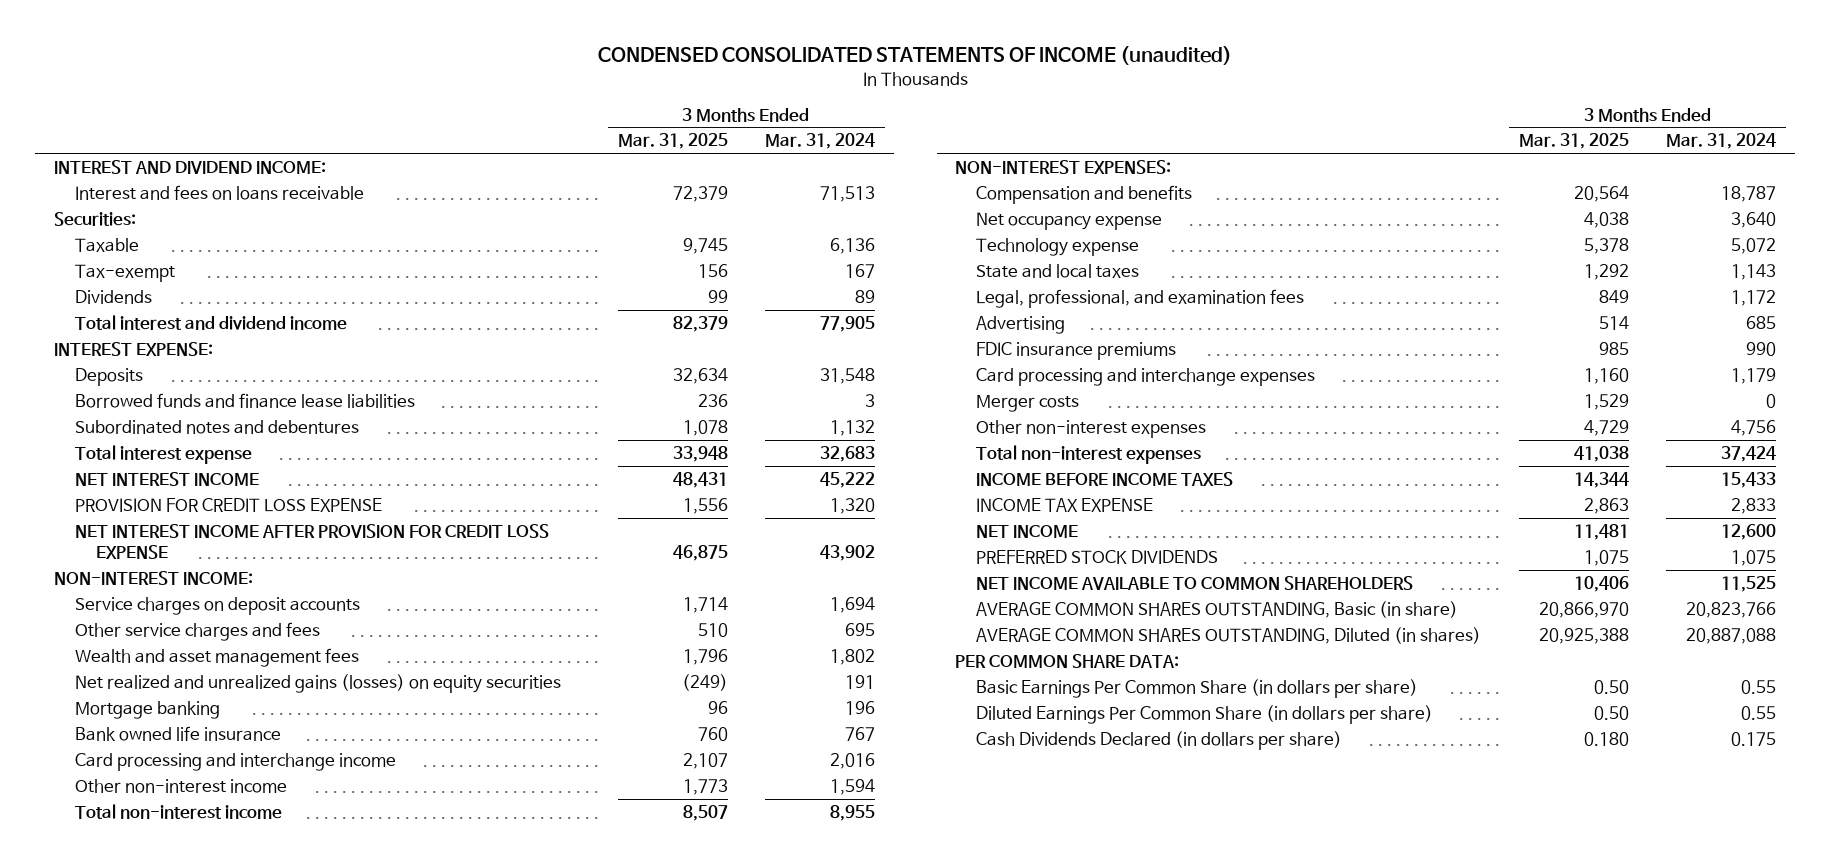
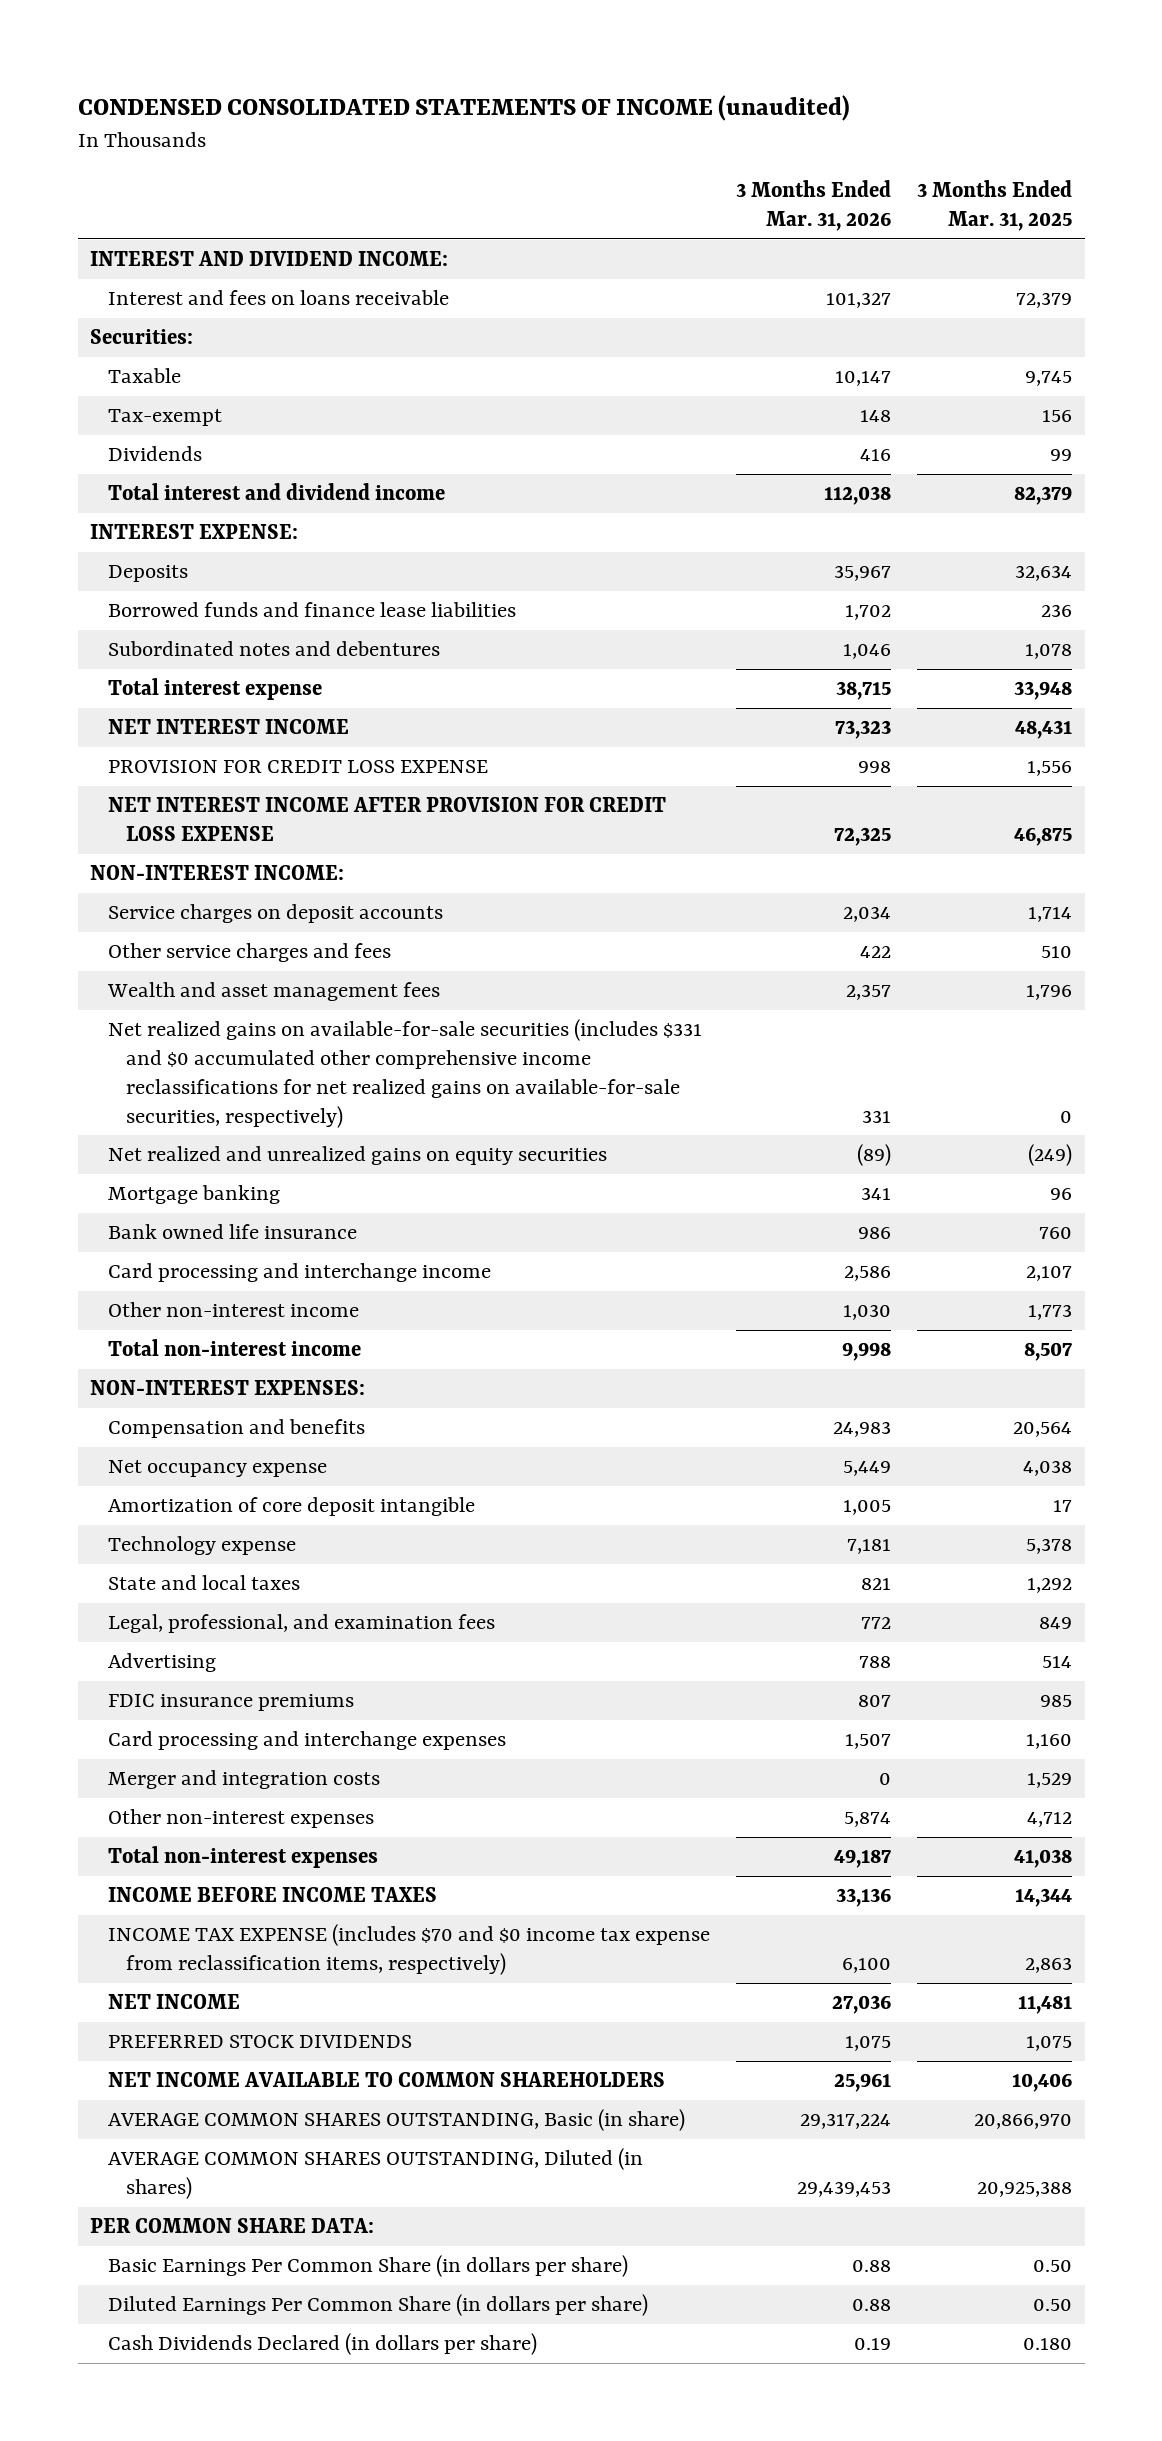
- | 3 Months Ended Mar. 31, 2025 | 3 Months Ended Mar. 31, 2024
+ | 3 Months Ended Mar. 31, 2026 | 3 Months Ended Mar. 31, 2025
- Net realized and unrealized gains (losses) on equity securities | (249) | 191
+ Net realized gains on available-for-sale securities (includes $331 and $0 accumulated other comprehensive income reclassifications for net realized gains on available-for-sale securities, respectively) | 331 | 0
+ Net realized and unrealized gains on equity securities | (89) | (249)
+ Amortization of core deposit intangible | 1,005 | 17
- Merger costs | 1,529 | 0
- Other non-interest expenses | 4,729 | 4,756
+ Merger and integration costs | 0 | 1,529
+ Other non-interest expenses | 5,874 | 4,712
- INCOME TAX EXPENSE | 2,863 | 2,833
+ INCOME TAX EXPENSE (includes $70 and $0 income tax expense from reclassification items, respectively) | 6,100 | 2,863

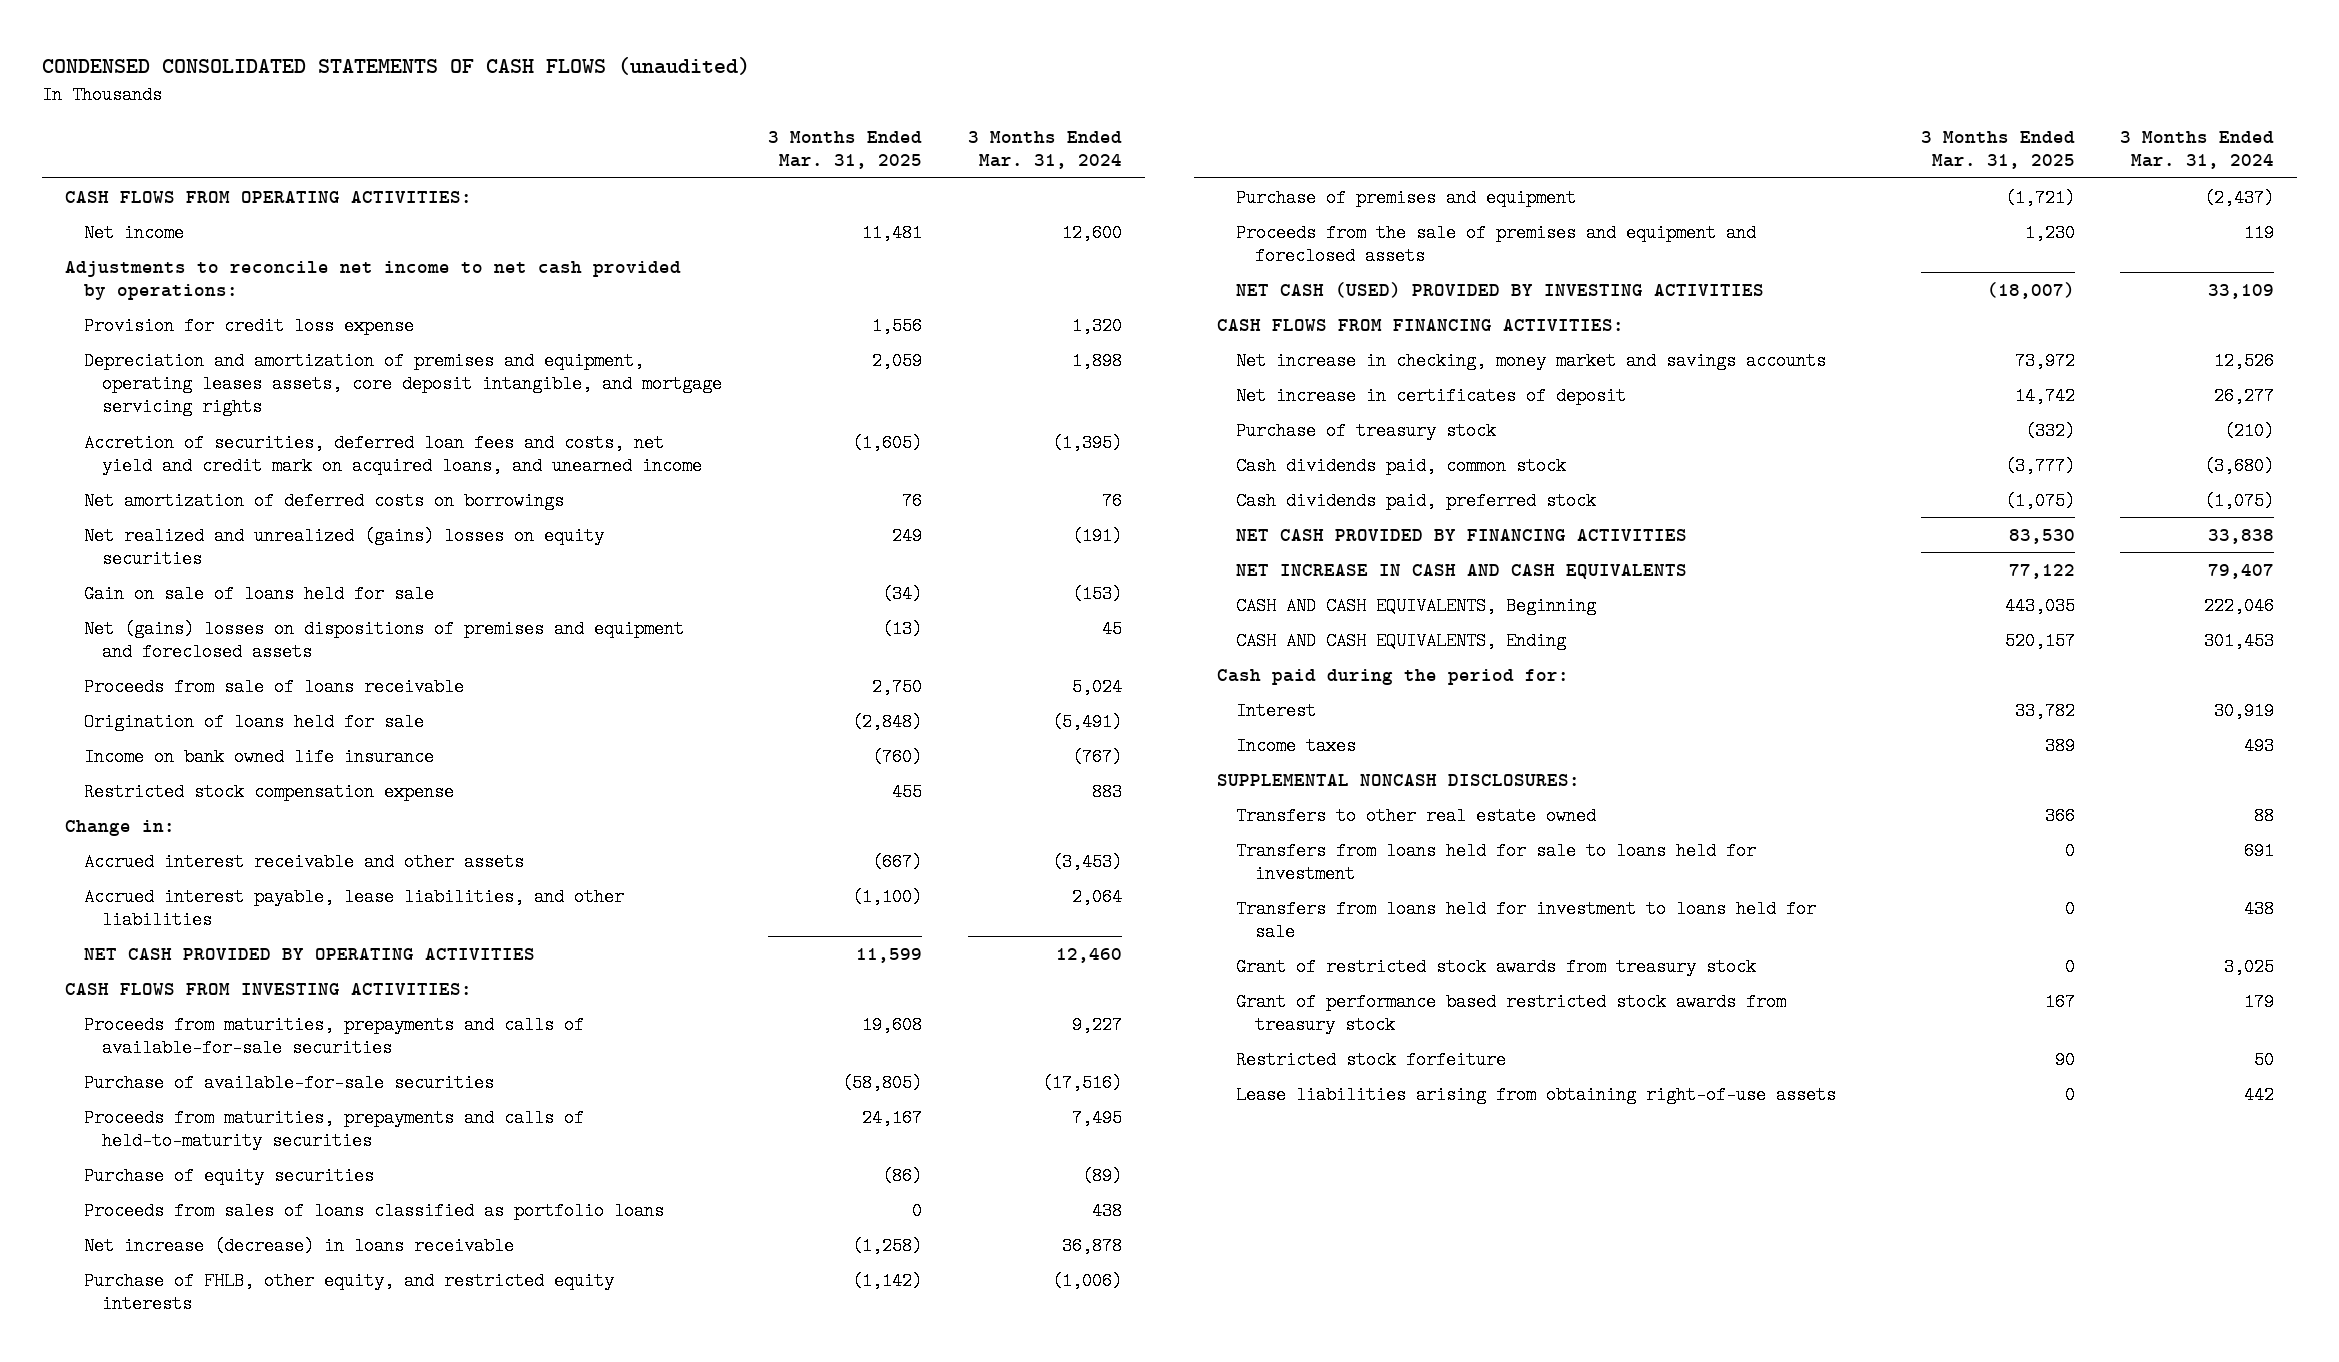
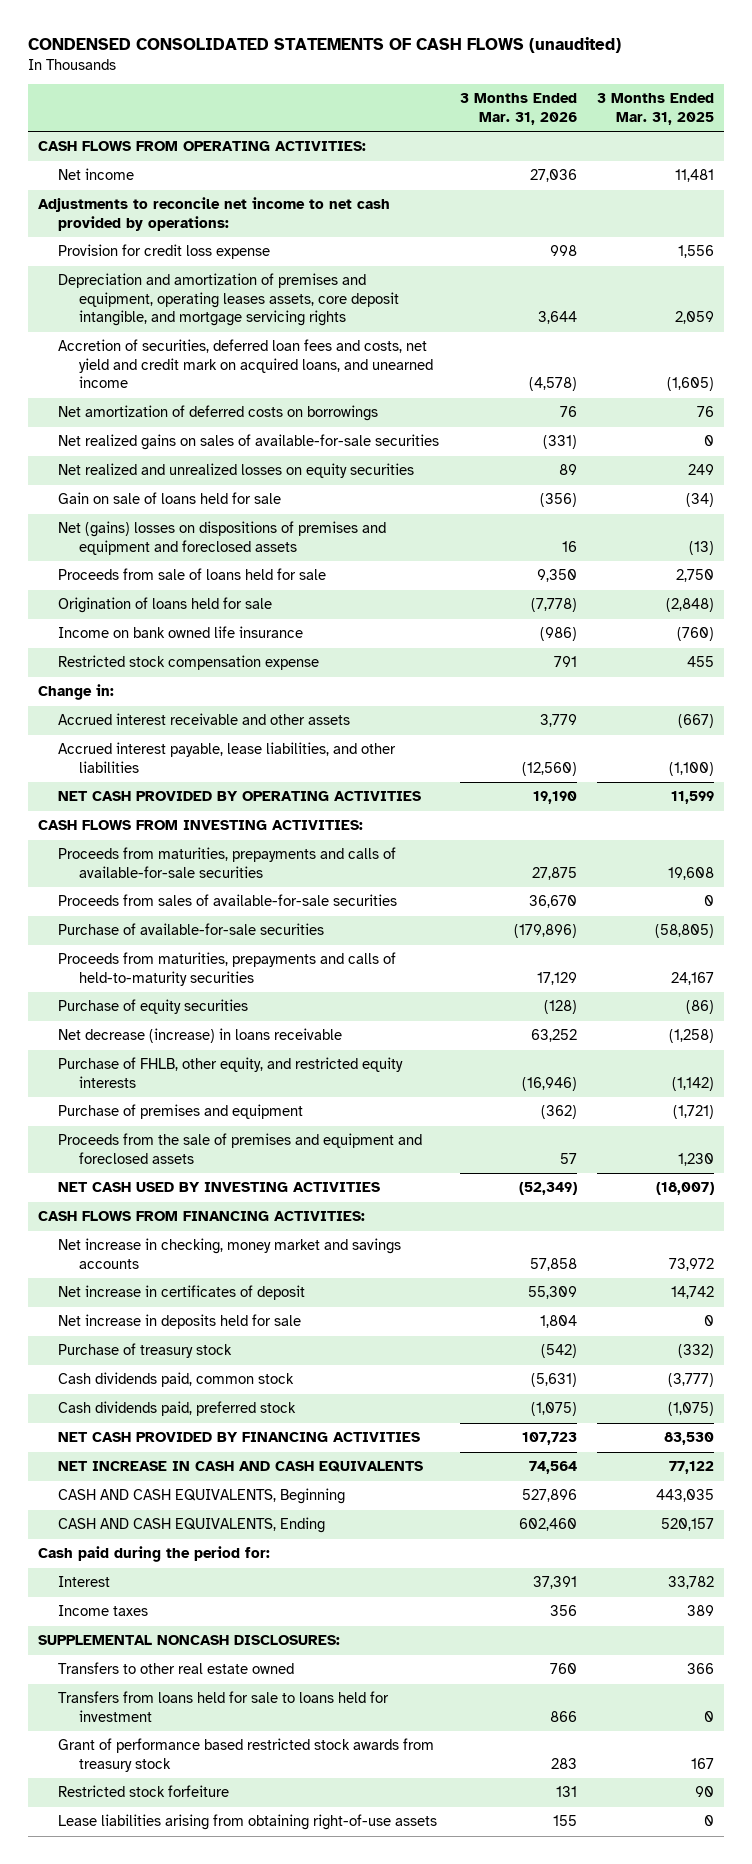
- | 3 Months Ended Mar. 31, 2025 | 3 Months Ended Mar. 31, 2024
+ | 3 Months Ended Mar. 31, 2026 | 3 Months Ended Mar. 31, 2025
- Net realized and unrealized (gains) losses on equity securities | 249 | (191)
+ Net realized gains on sales of available-for-sale securities | (331) | 0
+ Net realized and unrealized losses on equity securities | 89 | 249
- Proceeds from sale of loans receivable | 2,750 | 5,024
+ Proceeds from sale of loans held for sale | 9,350 | 2,750
+ Proceeds from sales of available-for-sale securities | 36,670 | 0
- Proceeds from sales of loans classified as portfolio loans | 0 | 438
- Net increase (decrease) in loans receivable | (1,258) | 36,878
+ Net decrease (increase) in loans receivable | 63,252 | (1,258)
- NET CASH (USED) PROVIDED BY INVESTING ACTIVITIES | (18,007) | 33,109
+ NET CASH USED BY INVESTING ACTIVITIES | (52,349) | (18,007)
+ Net increase in deposits held for sale | 1,804 | 0
- Transfers from loans held for investment to loans held for sale | 0 | 438
- Grant of restricted stock awards from treasury stock | 0 | 3,025

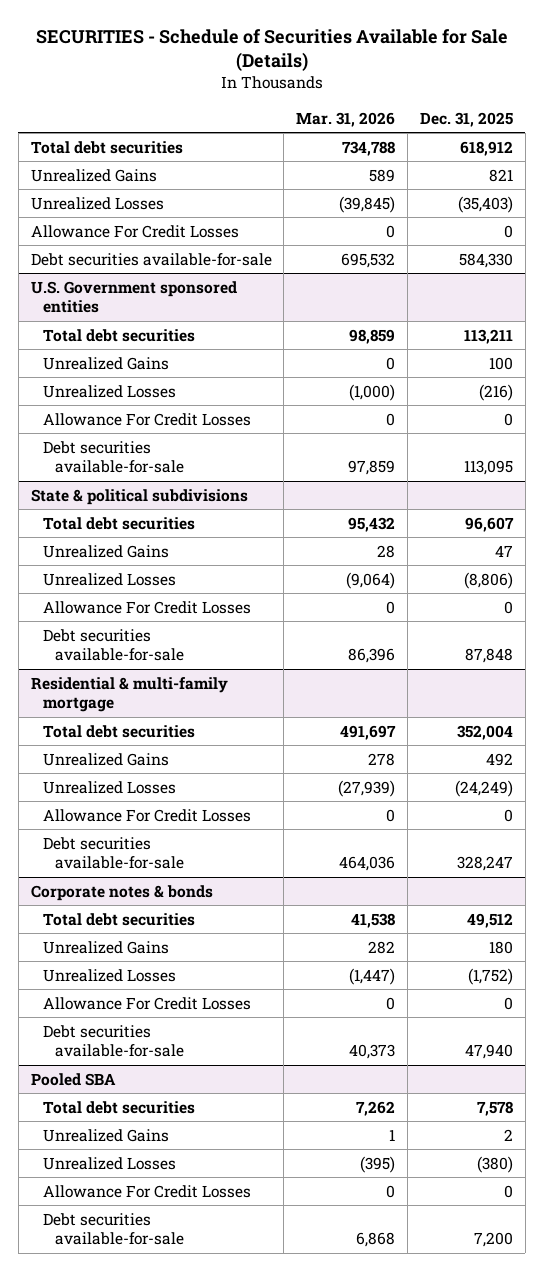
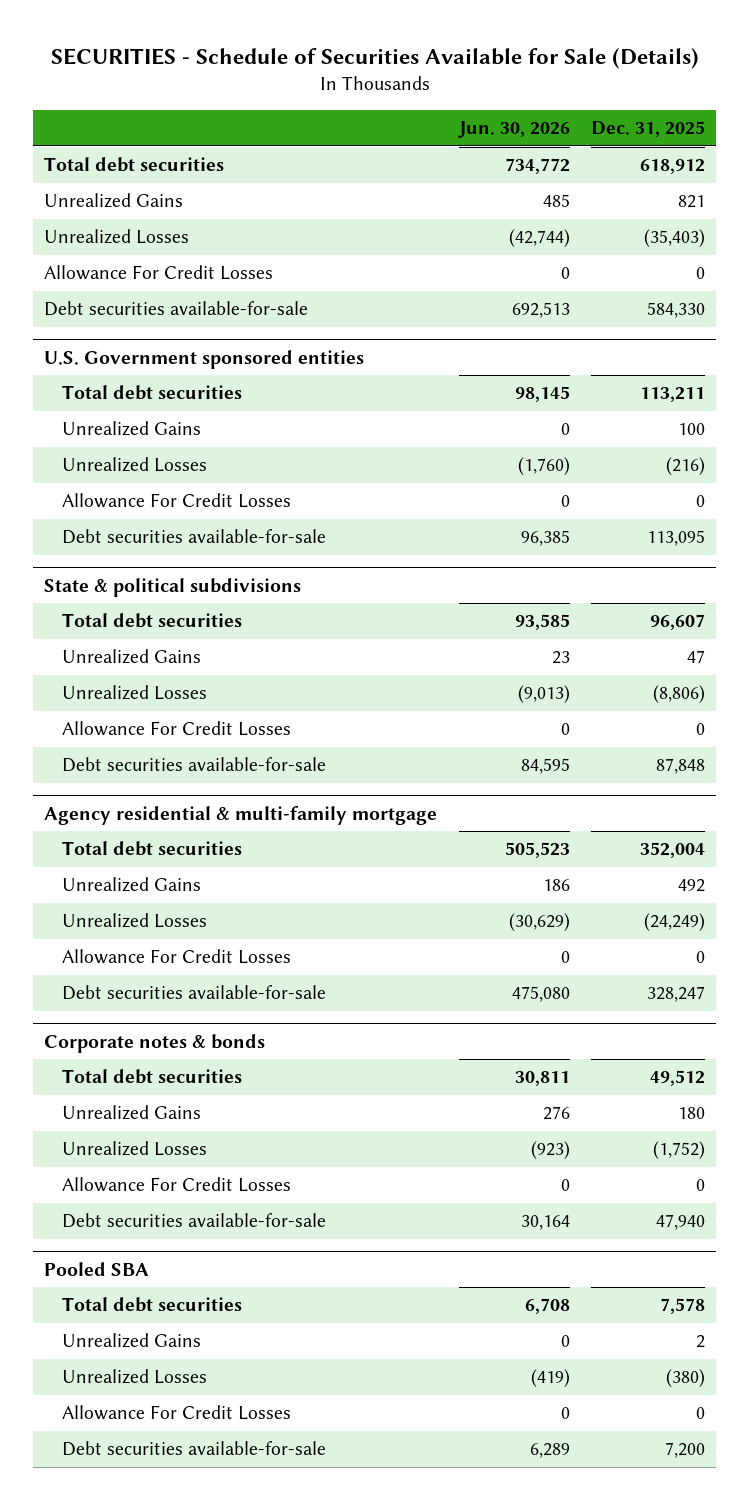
- | Mar. 31, 2026 | Dec. 31, 2025
+ | Jun. 30, 2026 | Dec. 31, 2025
- Residential & multi-family mortgage
+ Agency residential & multi-family mortgage

